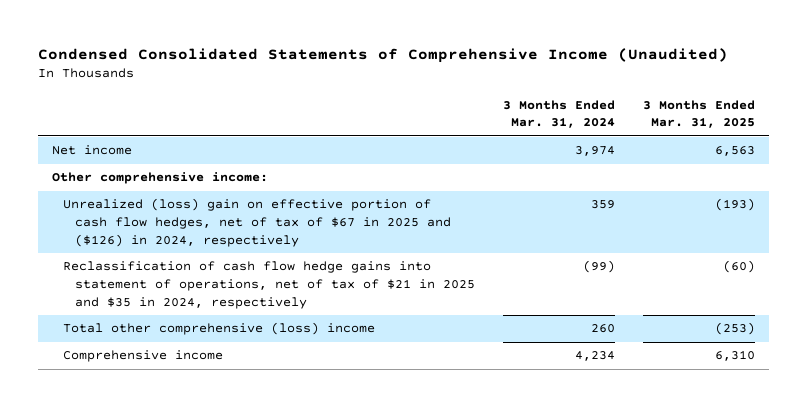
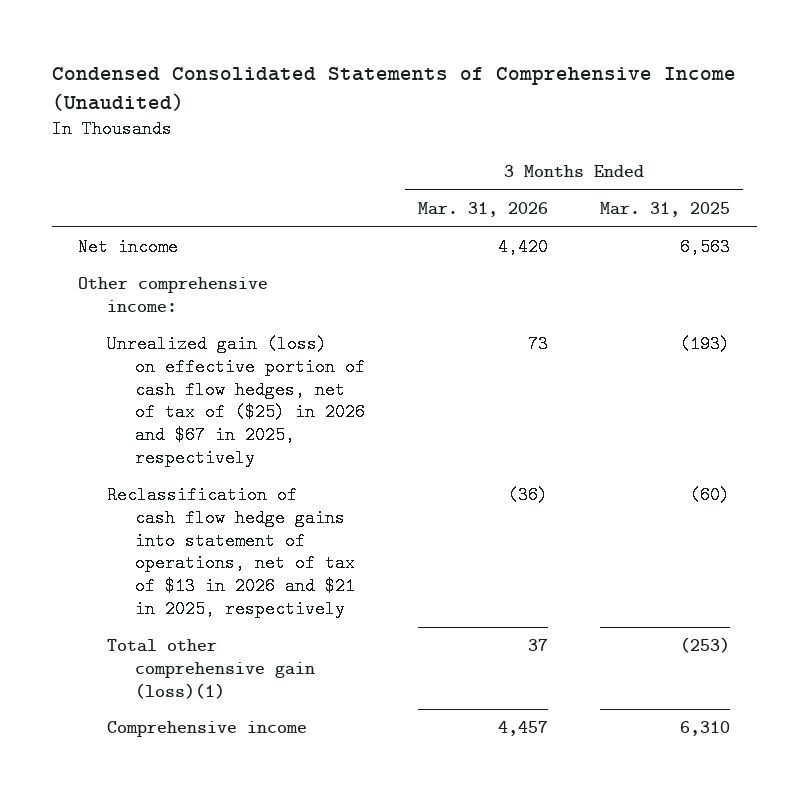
- | 3 Months Ended Mar. 31, 2024 | 3 Months Ended Mar. 31, 2025
+ | 3 Months Ended Mar. 31, 2026 | 3 Months Ended Mar. 31, 2025
- Unrealized (loss) gain on effective portion of cash flow hedges, net of tax of $67 in 2025 and ($126) in 2024, respectively | 359 | (193)
- Reclassification of cash flow hedge gains into statement of operations, net of tax of $21 in 2025 and $35 in 2024, respectively | (99) | (60)
- Total other comprehensive (loss) income | 260 | (253)
+ Unrealized gain (loss) on effective portion of cash flow hedges, net of tax of ($25) in 2026 and $67 in 2025, respectively | 73 | (193)
+ Reclassification of cash flow hedge gains into statement of operations, net of tax of $13 in 2026 and $21 in 2025, respectively | (36) | (60)
+ Total other comprehensive gain (loss)(1) | 37 | (253)

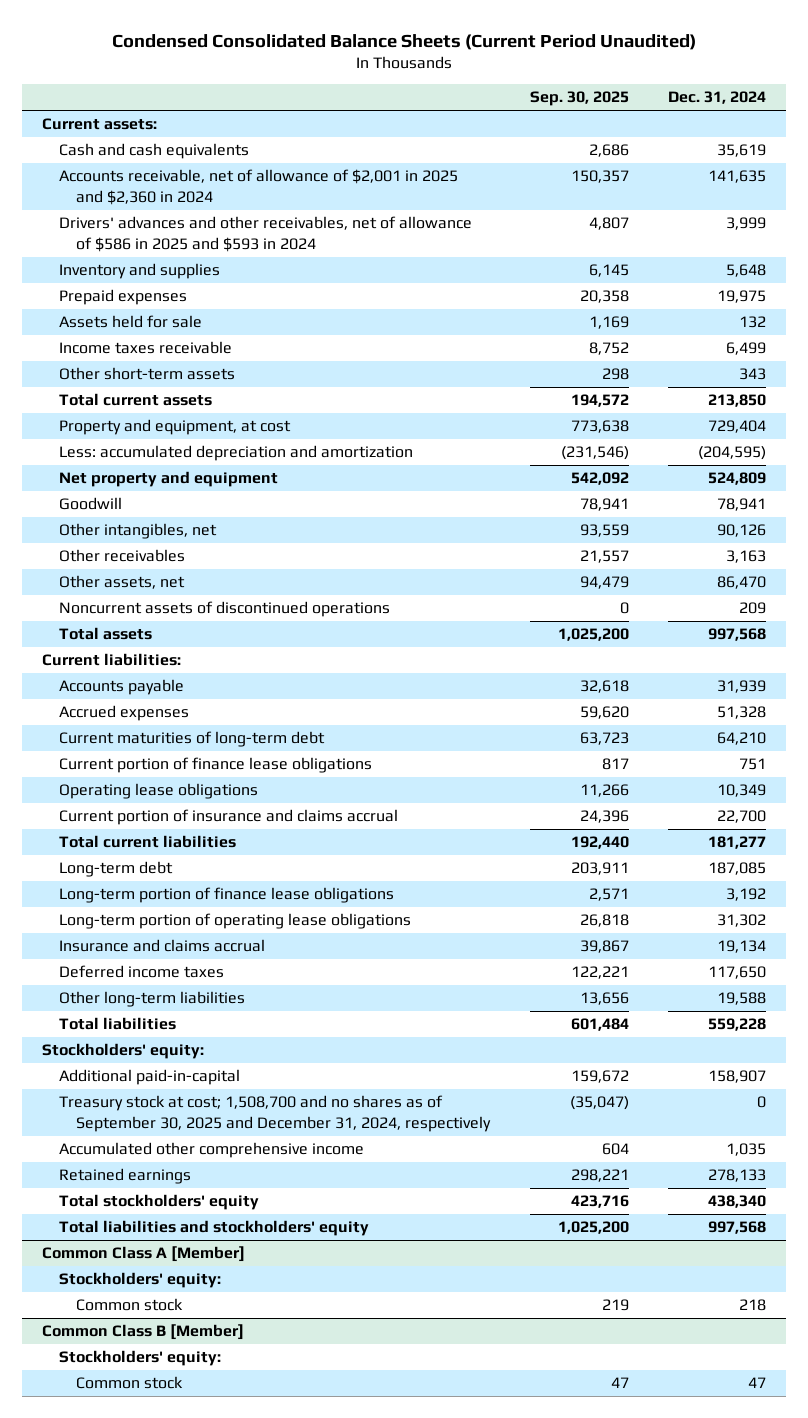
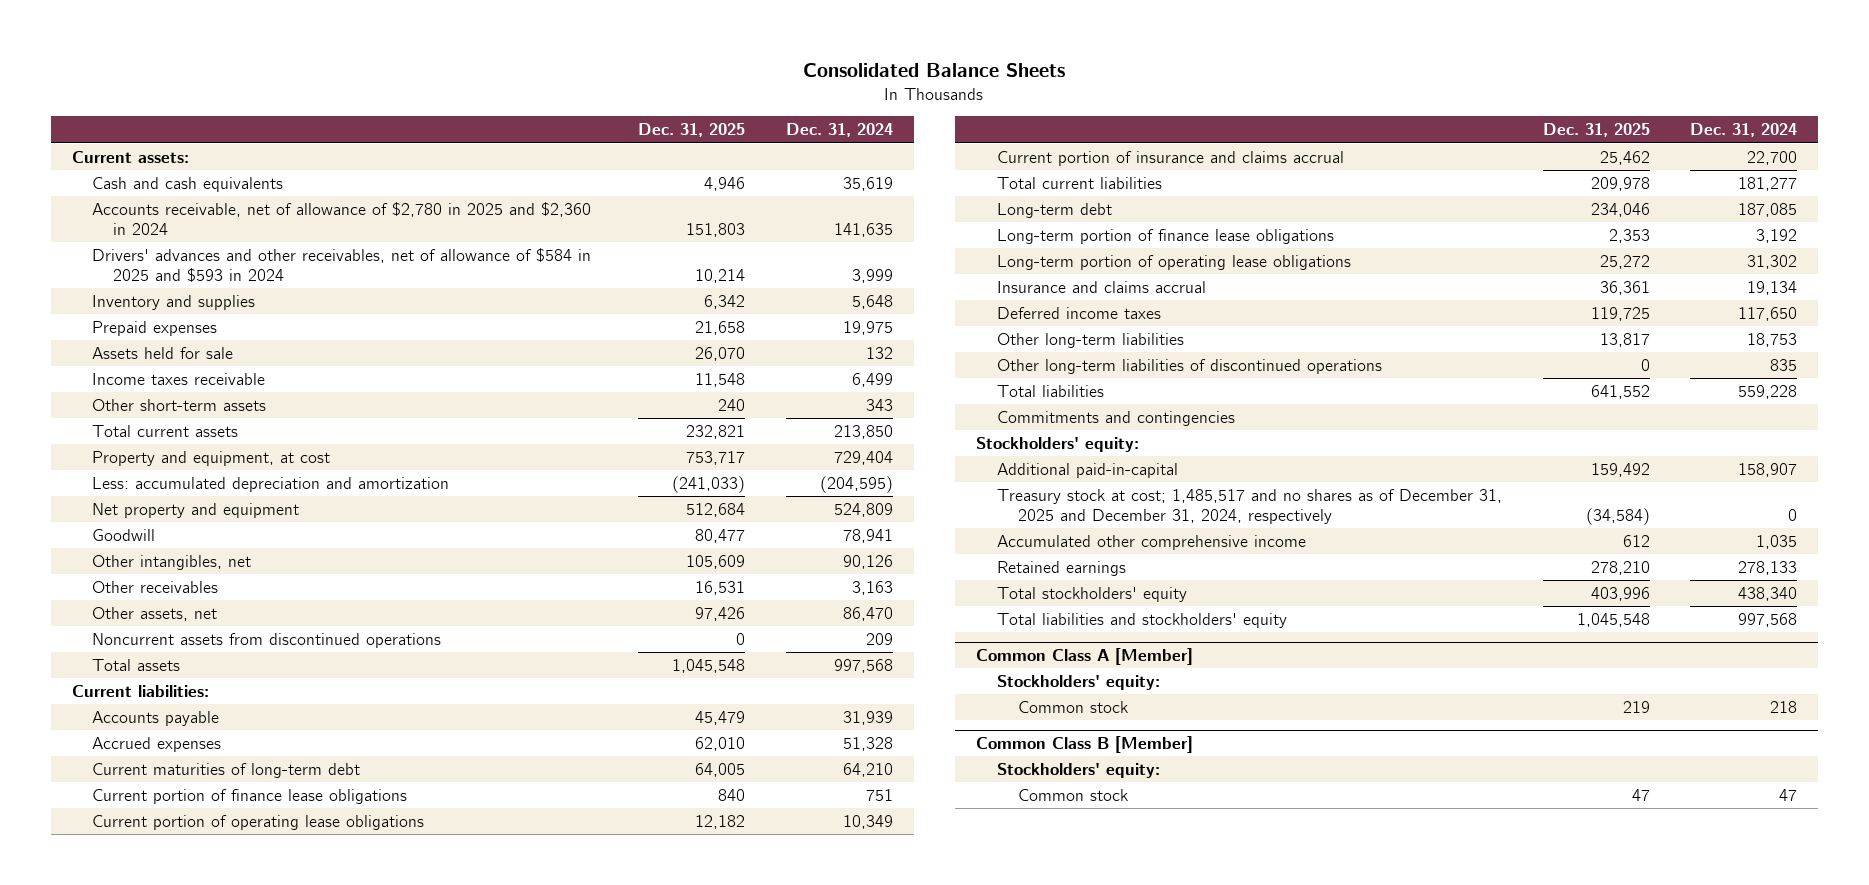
- Condensed Consolidated Balance Sheets (Current Period Unaudited)
+ Consolidated Balance Sheets
- | Sep. 30, 2025 | Dec. 31, 2024
+ | Dec. 31, 2025 | Dec. 31, 2024
- Accounts receivable, net of allowance of $2,001 in 2025 and $2,360 in 2024 | 150,357 | 141,635
- Drivers' advances and other receivables, net of allowance of $586 in 2025 and $593 in 2024 | 4,807 | 3,999
+ Accounts receivable, net of allowance of $2,780 in 2025 and $2,360 in 2024 | 151,803 | 141,635
+ Drivers' advances and other receivables, net of allowance of $584 in 2025 and $593 in 2024 | 10,214 | 3,999
- Noncurrent assets of discontinued operations | 0 | 209
+ Noncurrent assets from discontinued operations | 0 | 209
- Operating lease obligations | 11,266 | 10,349
+ Current portion of operating lease obligations | 12,182 | 10,349
- Other long-term liabilities | 13,656 | 19,588
+ Other long-term liabilities | 13,817 | 18,753
+ Other long-term liabilities of discontinued operations | 0 | 835
+ Commitments and contingencies
- Treasury stock at cost; 1,508,700 and no shares as of September 30, 2025 and December 31, 2024, respectively | (35,047) | 0
+ Treasury stock at cost; 1,485,517 and no shares as of December 31, 2025 and December 31, 2024, respectively | (34,584) | 0

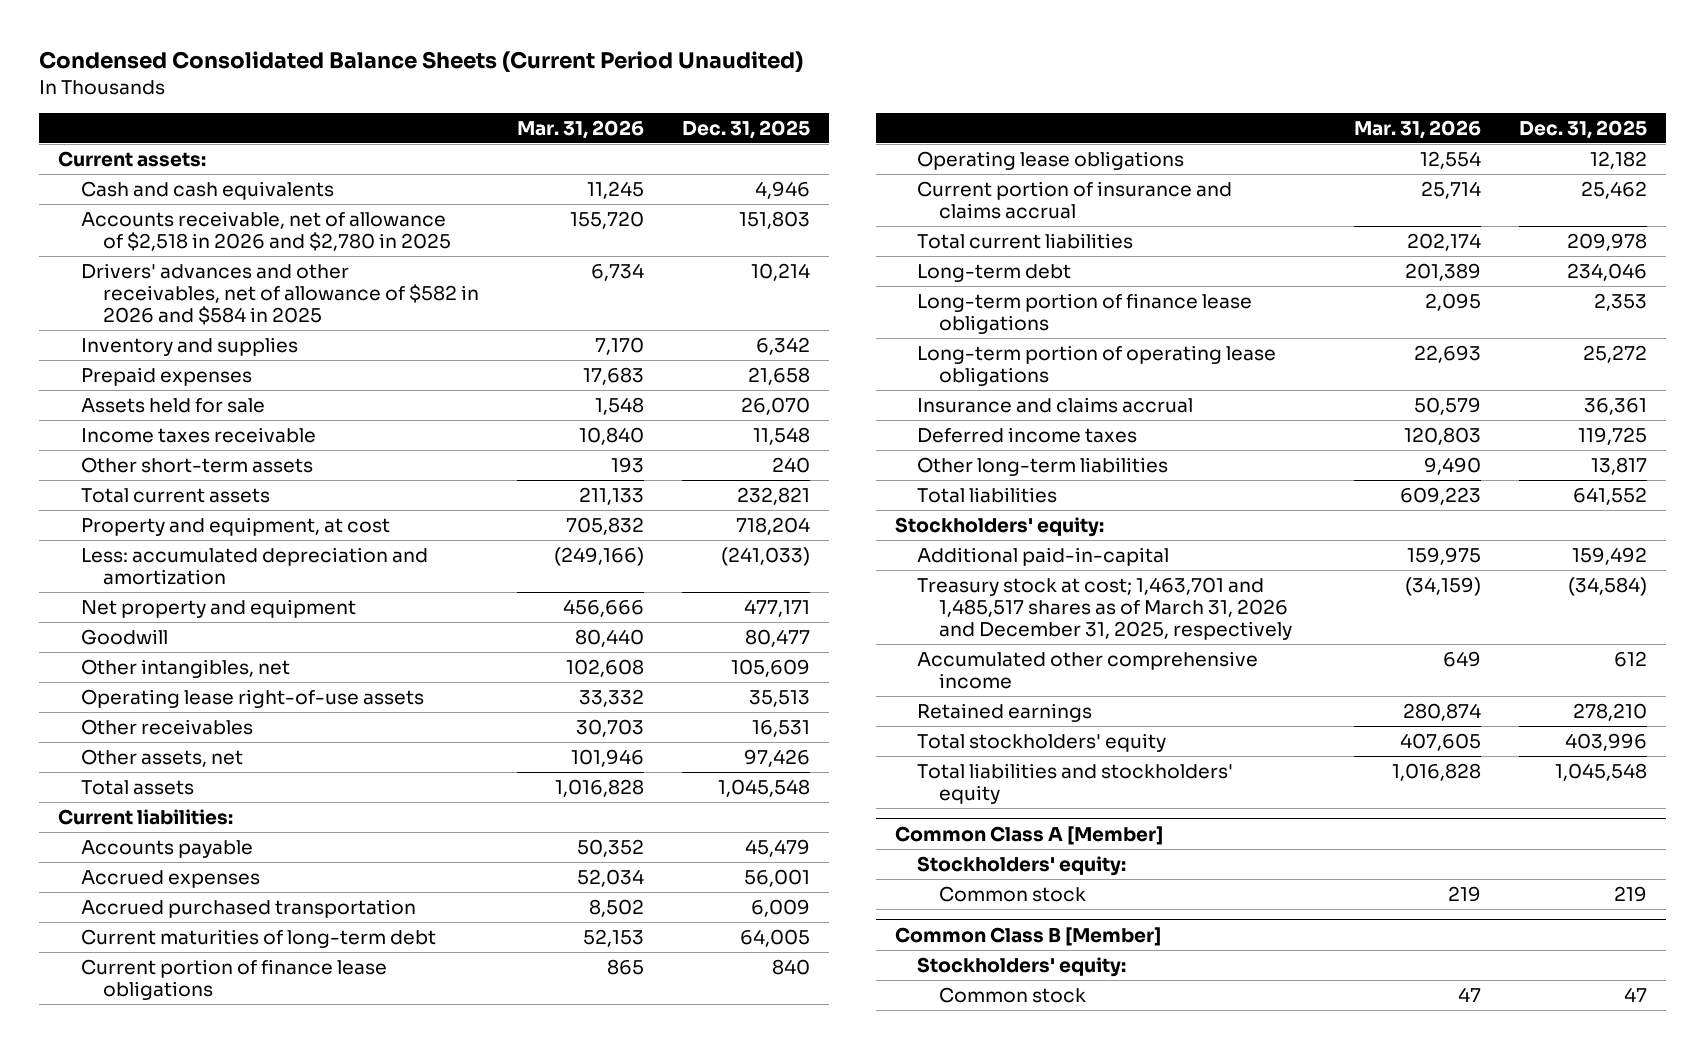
- Consolidated Balance Sheets
+ Condensed Consolidated Balance Sheets (Current Period Unaudited)
- | Dec. 31, 2025 | Dec. 31, 2024
+ | Mar. 31, 2026 | Dec. 31, 2025
- Accounts receivable, net of allowance of $2,780 in 2025 and $2,360 in 2024 | 151,803 | 141,635
- Drivers' advances and other receivables, net of allowance of $584 in 2025 and $593 in 2024 | 10,214 | 3,999
+ Accounts receivable, net of allowance of $2,518 in 2026 and $2,780 in 2025 | 155,720 | 151,803
+ Drivers' advances and other receivables, net of allowance of $582 in 2026 and $584 in 2025 | 6,734 | 10,214
- Property and equipment, at cost | 753,717 | 729,404
+ Property and equipment, at cost | 705,832 | 718,204
- Net property and equipment | 512,684 | 524,809
+ Net property and equipment | 456,666 | 477,171
+ Operating lease right-of-use assets | 33,332 | 35,513
- Noncurrent assets from discontinued operations | 0 | 209
- Accrued expenses | 62,010 | 51,328
+ Accrued expenses | 52,034 | 56,001
+ Accrued purchased transportation | 8,502 | 6,009
- Current portion of operating lease obligations | 12,182 | 10,349
+ Operating lease obligations | 12,554 | 12,182
- Other long-term liabilities of discontinued operations | 0 | 835
- Commitments and contingencies
- Treasury stock at cost; 1,485,517 and no shares as of December 31, 2025 and December 31, 2024, respectively | (34,584) | 0
+ Treasury stock at cost; 1,463,701 and 1,485,517 shares as of March 31, 2026 and December 31, 2025, respectively | (34,159) | (34,584)

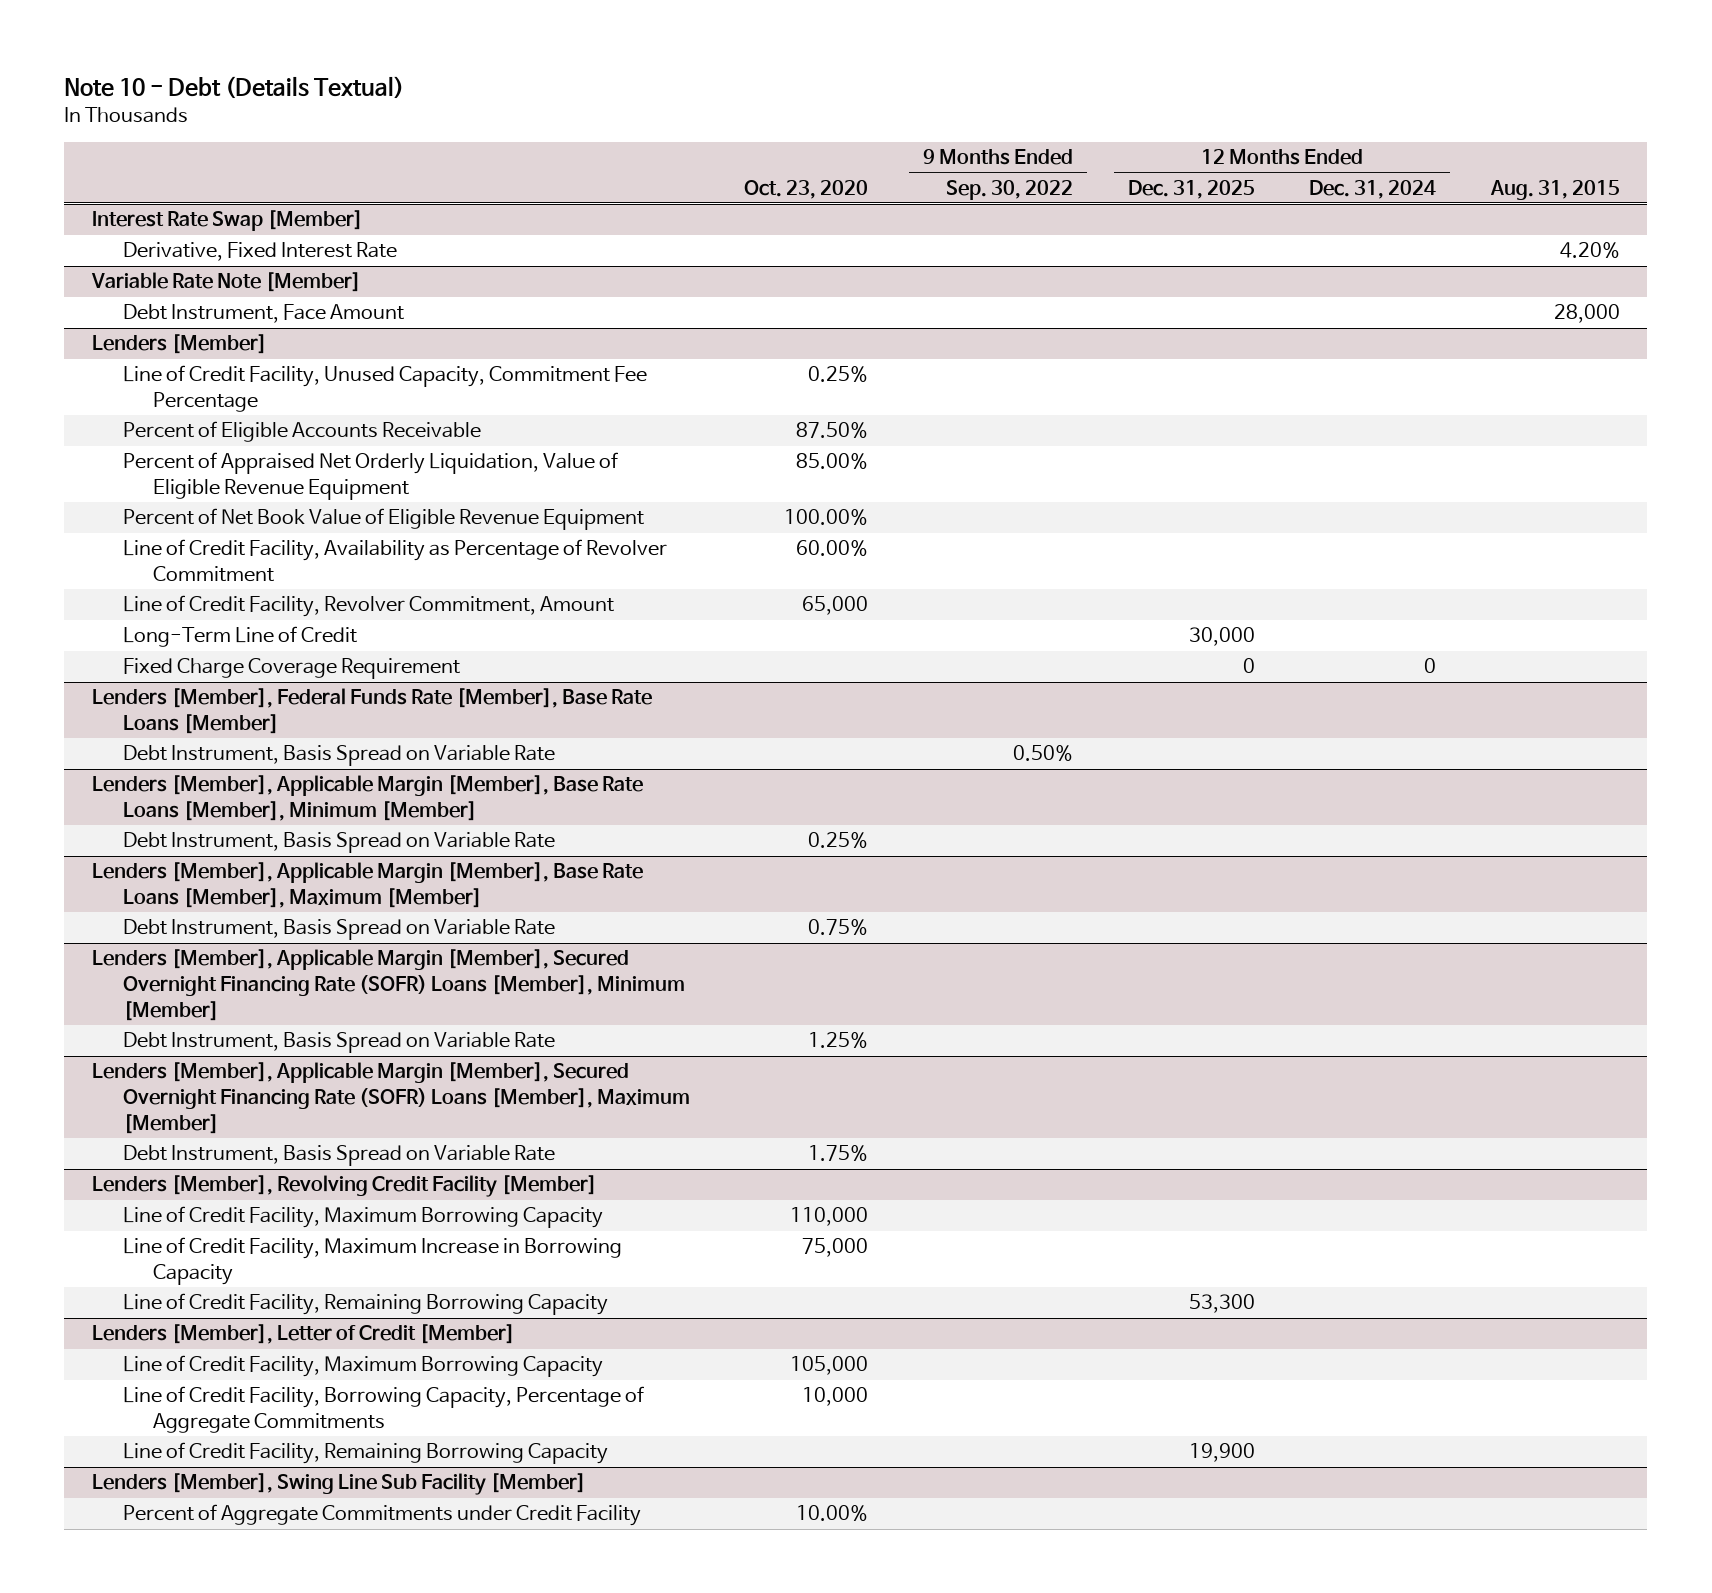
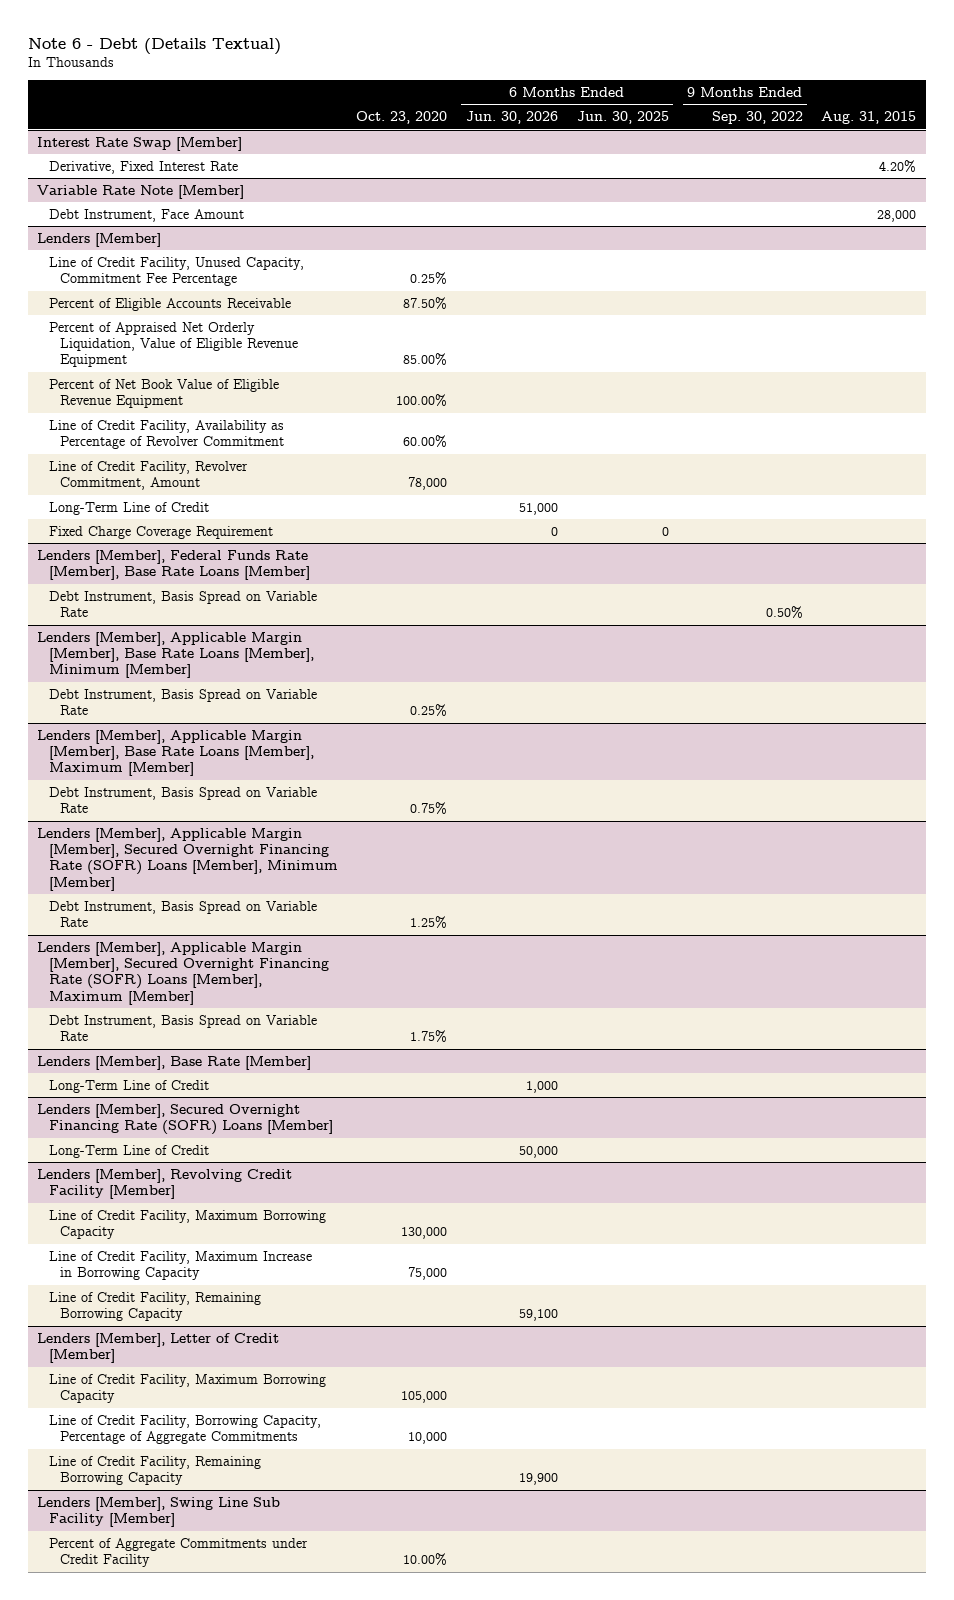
- Note 10 - Debt (Details Textual)
+ Note 6 - Debt (Details Textual)
- | Oct. 23, 2020 | 9 Months Ended Sep. 30, 2022 | 12 Months Ended Dec. 31, 2025 | 12 Months Ended Dec. 31, 2024 | Aug. 31, 2015
+ | Oct. 23, 2020 | 6 Months Ended Jun. 30, 2026 | 6 Months Ended Jun. 30, 2025 | 9 Months Ended Sep. 30, 2022 | Aug. 31, 2015
@ Lenders [Member]
- Line of Credit Facility, Revolver Commitment, Amount | 65,000 | | | |
+ Line of Credit Facility, Revolver Commitment, Amount | 78,000 | | | |
+ Lenders [Member], Base Rate [Member]
+ Long-Term Line of Credit | | 1,000 | | |
+ Lenders [Member], Secured Overnight Financing Rate (SOFR) Loans [Member]
+ Long-Term Line of Credit | | 50,000 | | |
@ Lenders [Member], Revolving Credit Facility [Member]
- Line of Credit Facility, Maximum Borrowing Capacity | 110,000 | | | |
+ Line of Credit Facility, Maximum Borrowing Capacity | 130,000 | | | |

